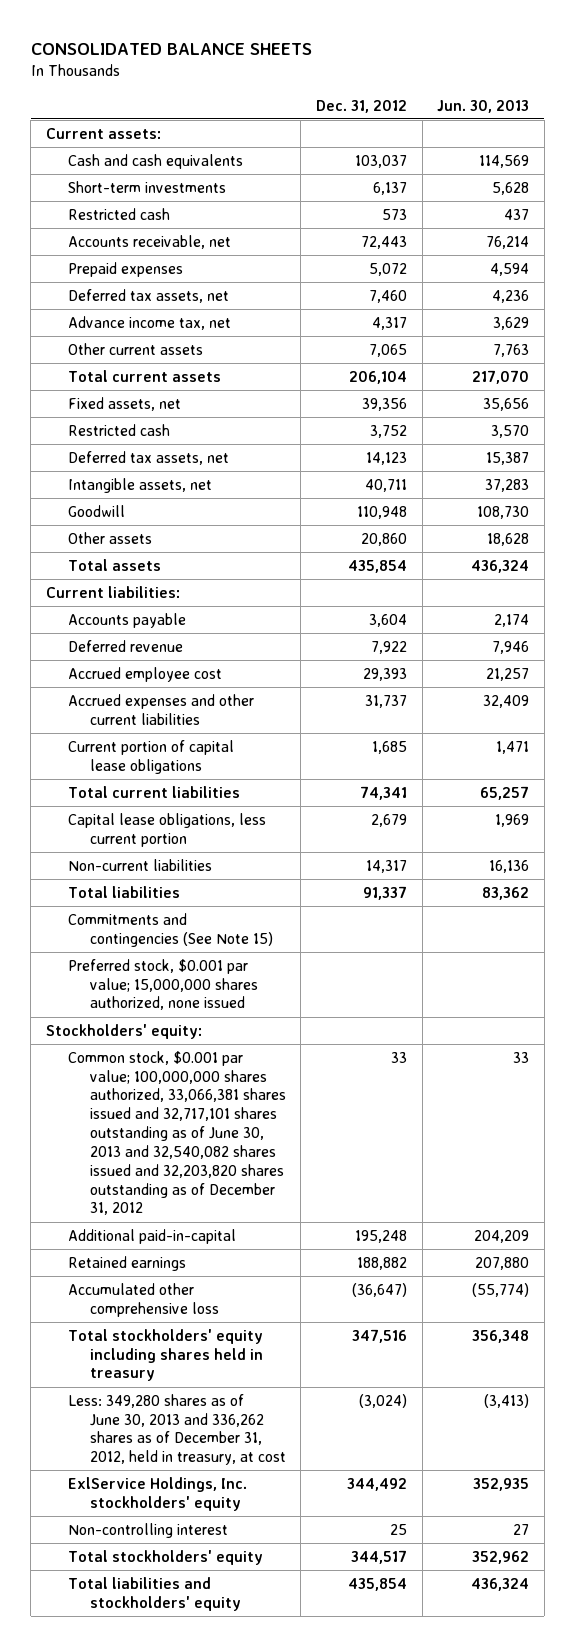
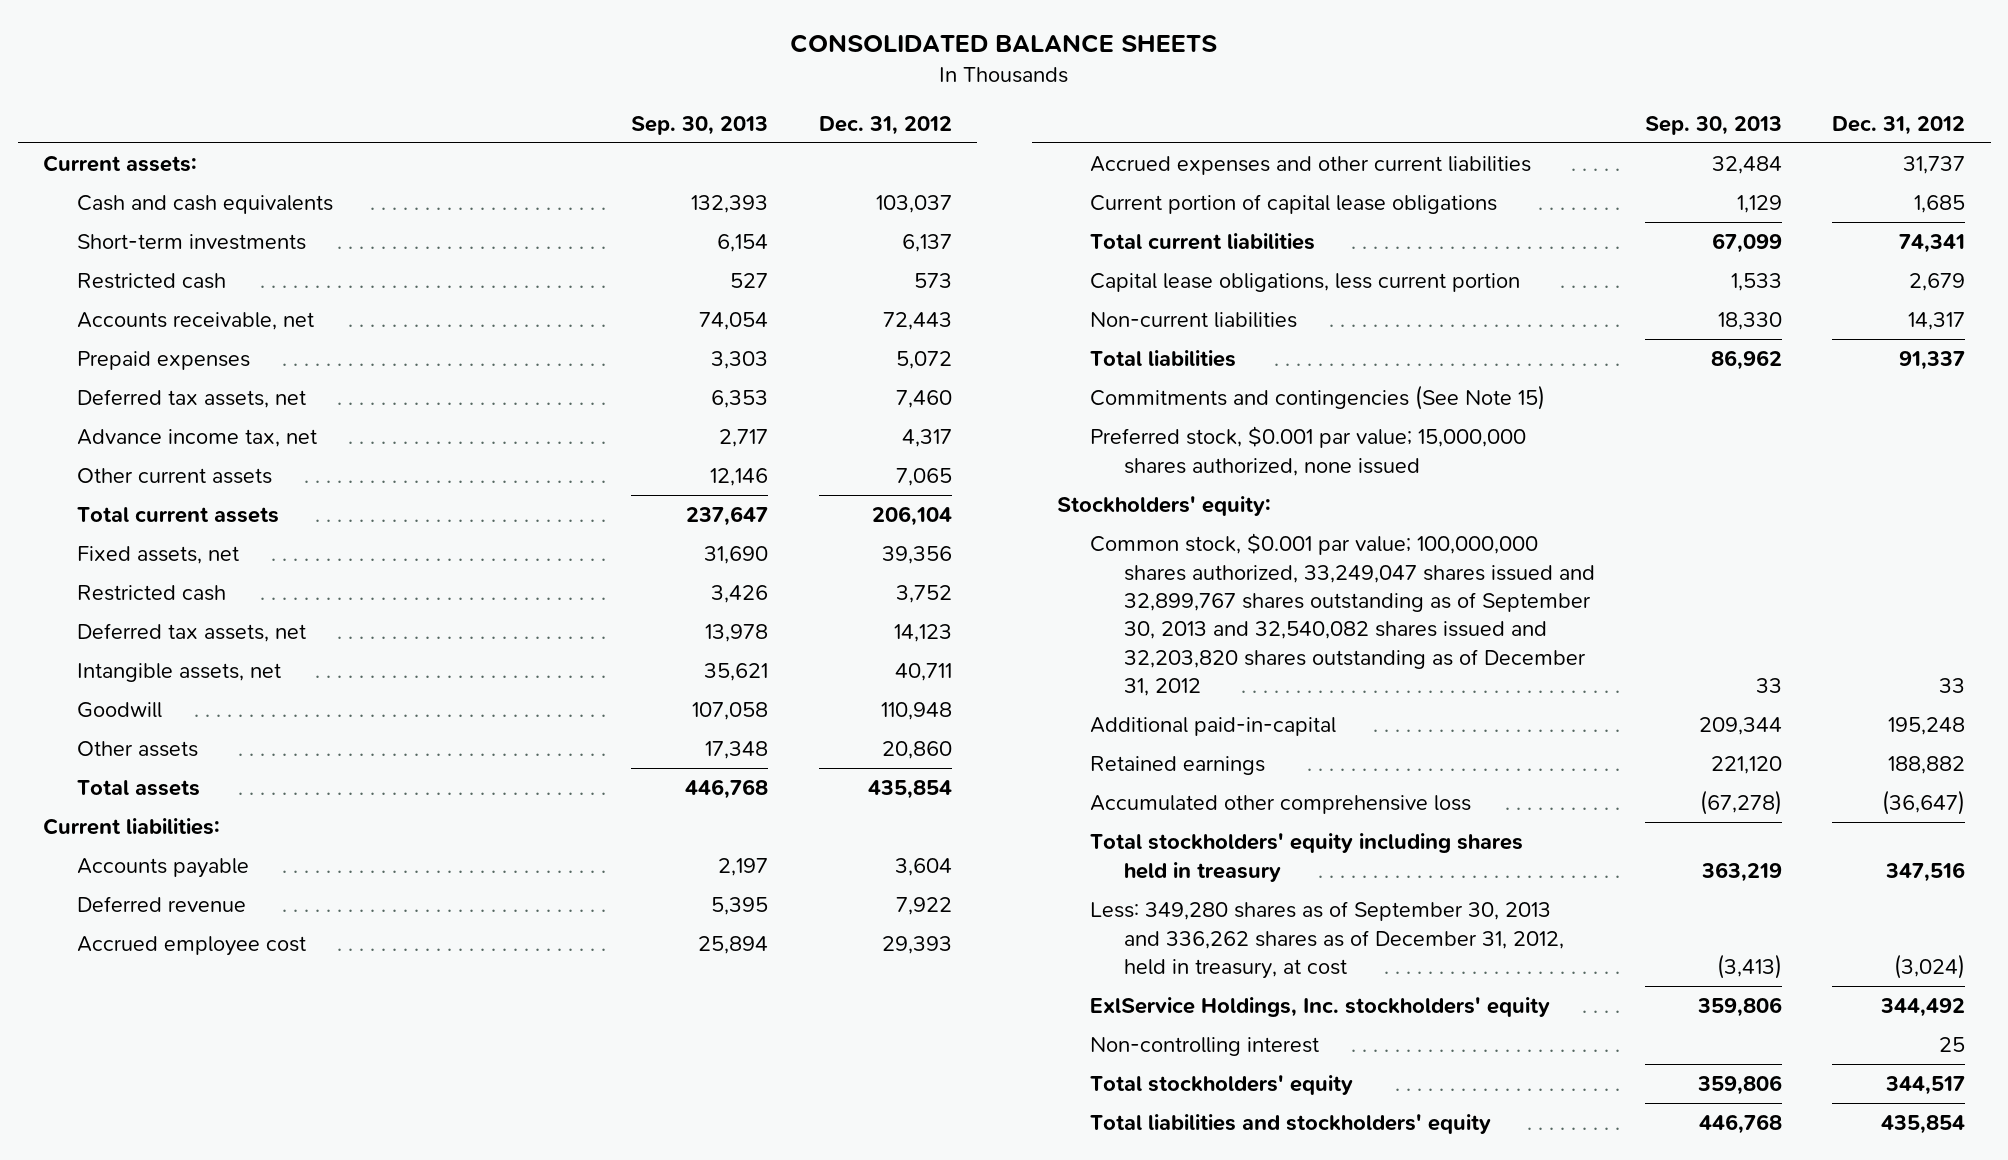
- | Dec. 31, 2012 | Jun. 30, 2013
+ | Sep. 30, 2013 | Dec. 31, 2012
- Common stock, $0.001 par value; 100,000,000 shares authorized, 33,066,381 shares issued and 32,717,101 shares outstanding as of June 30, 2013 and 32,540,082 shares issued and 32,203,820 shares outstanding as of December 31, 2012 | 33 | 33
+ Common stock, $0.001 par value; 100,000,000 shares authorized, 33,249,047 shares issued and 32,899,767 shares outstanding as of September 30, 2013 and 32,540,082 shares issued and 32,203,820 shares outstanding as of December 31, 2012 | 33 | 33
- Less: 349,280 shares as of June 30, 2013 and 336,262 shares as of December 31, 2012, held in treasury, at cost | (3,024) | (3,413)
+ Less: 349,280 shares as of September 30, 2013 and 336,262 shares as of December 31, 2012, held in treasury, at cost | (3,413) | (3,024)

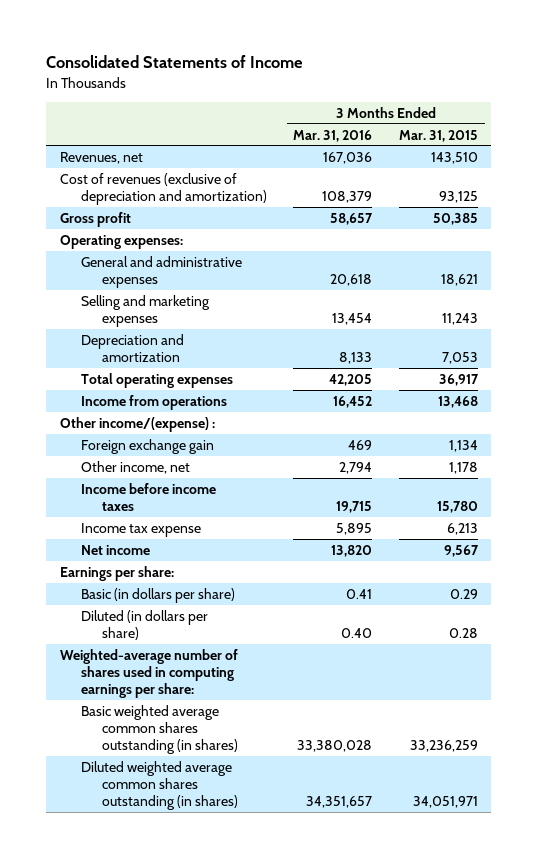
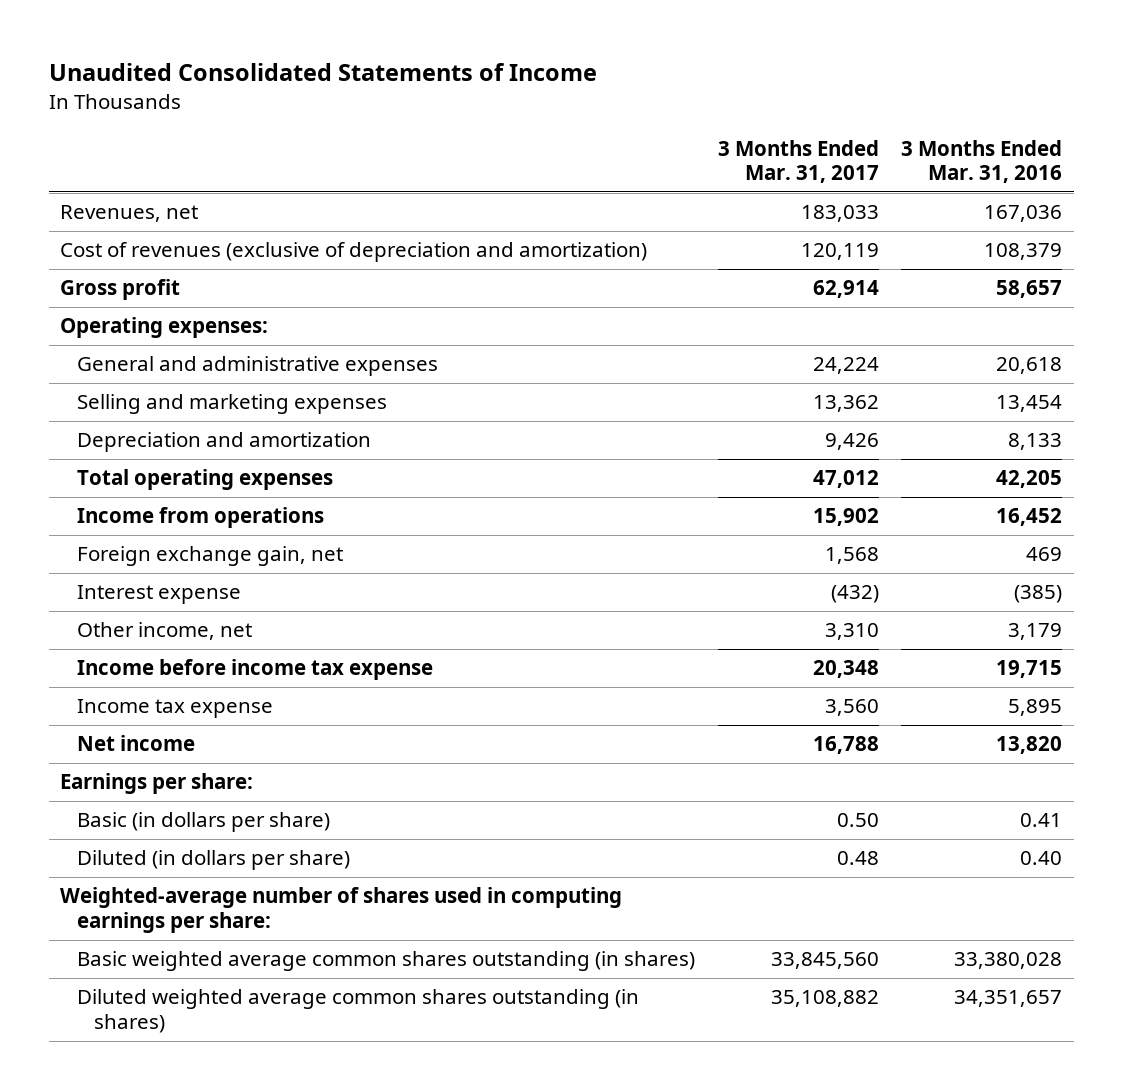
- Consolidated Statements of Income
+ Unaudited Consolidated Statements of Income
- | 3 Months Ended Mar. 31, 2016 | 3 Months Ended Mar. 31, 2015
+ | 3 Months Ended Mar. 31, 2017 | 3 Months Ended Mar. 31, 2016
- Other income/(expense) :
- Foreign exchange gain | 469 | 1,134
- Other income, net | 2,794 | 1,178
- Income before income taxes | 19,715 | 15,780
+ Foreign exchange gain, net | 1,568 | 469
+ Interest expense | (432) | (385)
+ Other income, net | 3,310 | 3,179
+ Income before income tax expense | 20,348 | 19,715

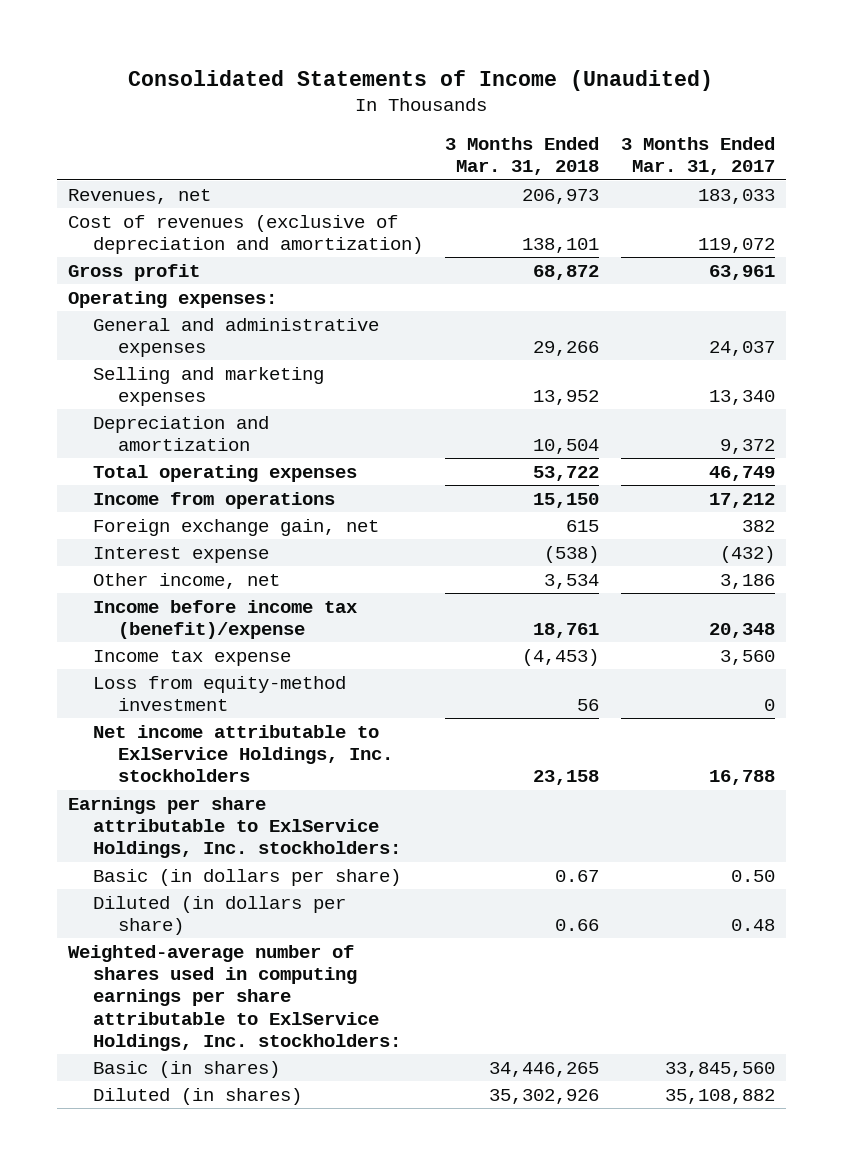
- Unaudited Consolidated Statements of Income
+ Consolidated Statements of Income (Unaudited)
- | 3 Months Ended Mar. 31, 2017 | 3 Months Ended Mar. 31, 2016
+ | 3 Months Ended Mar. 31, 2018 | 3 Months Ended Mar. 31, 2017
- Cost of revenues (exclusive of depreciation and amortization) | 120,119 | 108,379
- Gross profit | 62,914 | 58,657
+ Cost of revenues (exclusive of depreciation and amortization) | 138,101 | 119,072
+ Gross profit | 68,872 | 63,961
- General and administrative expenses | 24,224 | 20,618
- Selling and marketing expenses | 13,362 | 13,454
- Depreciation and amortization | 9,426 | 8,133
- Total operating expenses | 47,012 | 42,205
- Income from operations | 15,902 | 16,452
- Foreign exchange gain, net | 1,568 | 469
+ General and administrative expenses | 29,266 | 24,037
+ Selling and marketing expenses | 13,952 | 13,340
+ Depreciation and amortization | 10,504 | 9,372
+ Total operating expenses | 53,722 | 46,749
+ Income from operations | 15,150 | 17,212
+ Foreign exchange gain, net | 615 | 382
- Other income, net | 3,310 | 3,179
- Income before income tax expense | 20,348 | 19,715
+ Other income, net | 3,534 | 3,186
+ Income before income tax (benefit)/expense | 18,761 | 20,348
- Net income | 16,788 | 13,820
- Earnings per share:
+ Loss from equity-method investment | 56 | 0
+ Net income attributable to ExlService Holdings, Inc. stockholders | 23,158 | 16,788
+ Earnings per share attributable to ExlService Holdings, Inc. stockholders:
- Weighted-average number of shares used in computing earnings per share:
- Basic weighted average common shares outstanding (in shares) | 33,845,560 | 33,380,028
- Diluted weighted average common shares outstanding (in shares) | 35,108,882 | 34,351,657
+ Weighted-average number of shares used in computing earnings per share attributable to ExlService Holdings, Inc. stockholders:
+ Basic (in shares) | 34,446,265 | 33,845,560
+ Diluted (in shares) | 35,302,926 | 35,108,882

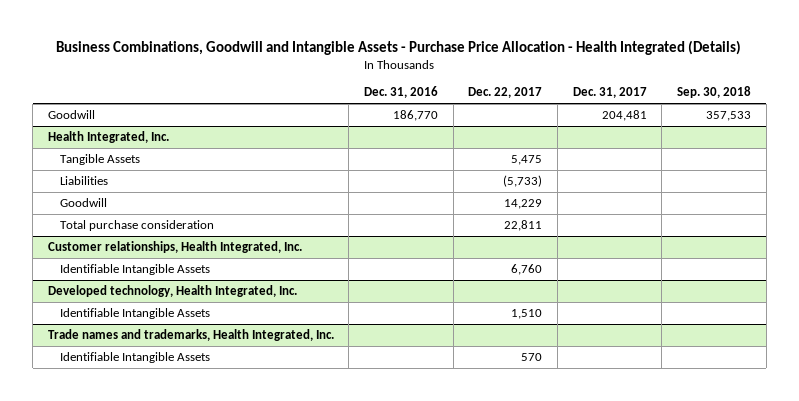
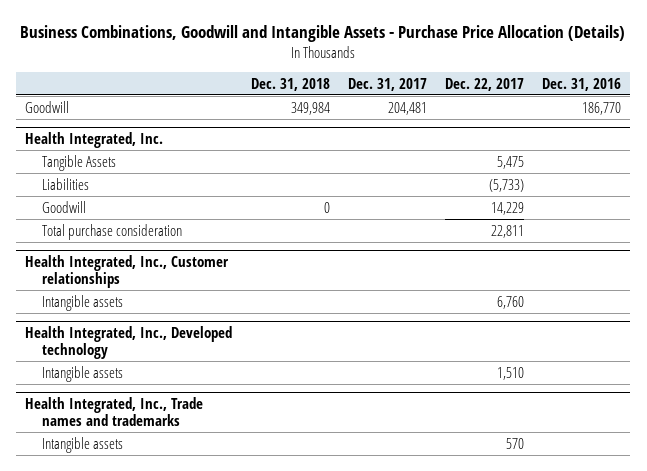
- Business Combinations, Goodwill and Intangible Assets - Purchase Price Allocation - Health Integrated (Details)
+ Business Combinations, Goodwill and Intangible Assets - Purchase Price Allocation (Details)
- | Dec. 31, 2016 | Dec. 22, 2017 | Dec. 31, 2017 | Sep. 30, 2018
+ | Dec. 31, 2018 | Dec. 31, 2017 | Dec. 22, 2017 | Dec. 31, 2016
- Customer relationships, Health Integrated, Inc.
- Identifiable Intangible Assets | | 6,760 | |
- Developed technology, Health Integrated, Inc.
- Identifiable Intangible Assets | | 1,510 | |
- Trade names and trademarks, Health Integrated, Inc.
- Identifiable Intangible Assets | | 570 | |
+ Health Integrated, Inc., Customer relationships
+ Intangible assets | | | 6,760 |
+ Health Integrated, Inc., Developed technology
+ Intangible assets | | | 1,510 |
+ Health Integrated, Inc., Trade names and trademarks
+ Intangible assets | | | 570 |

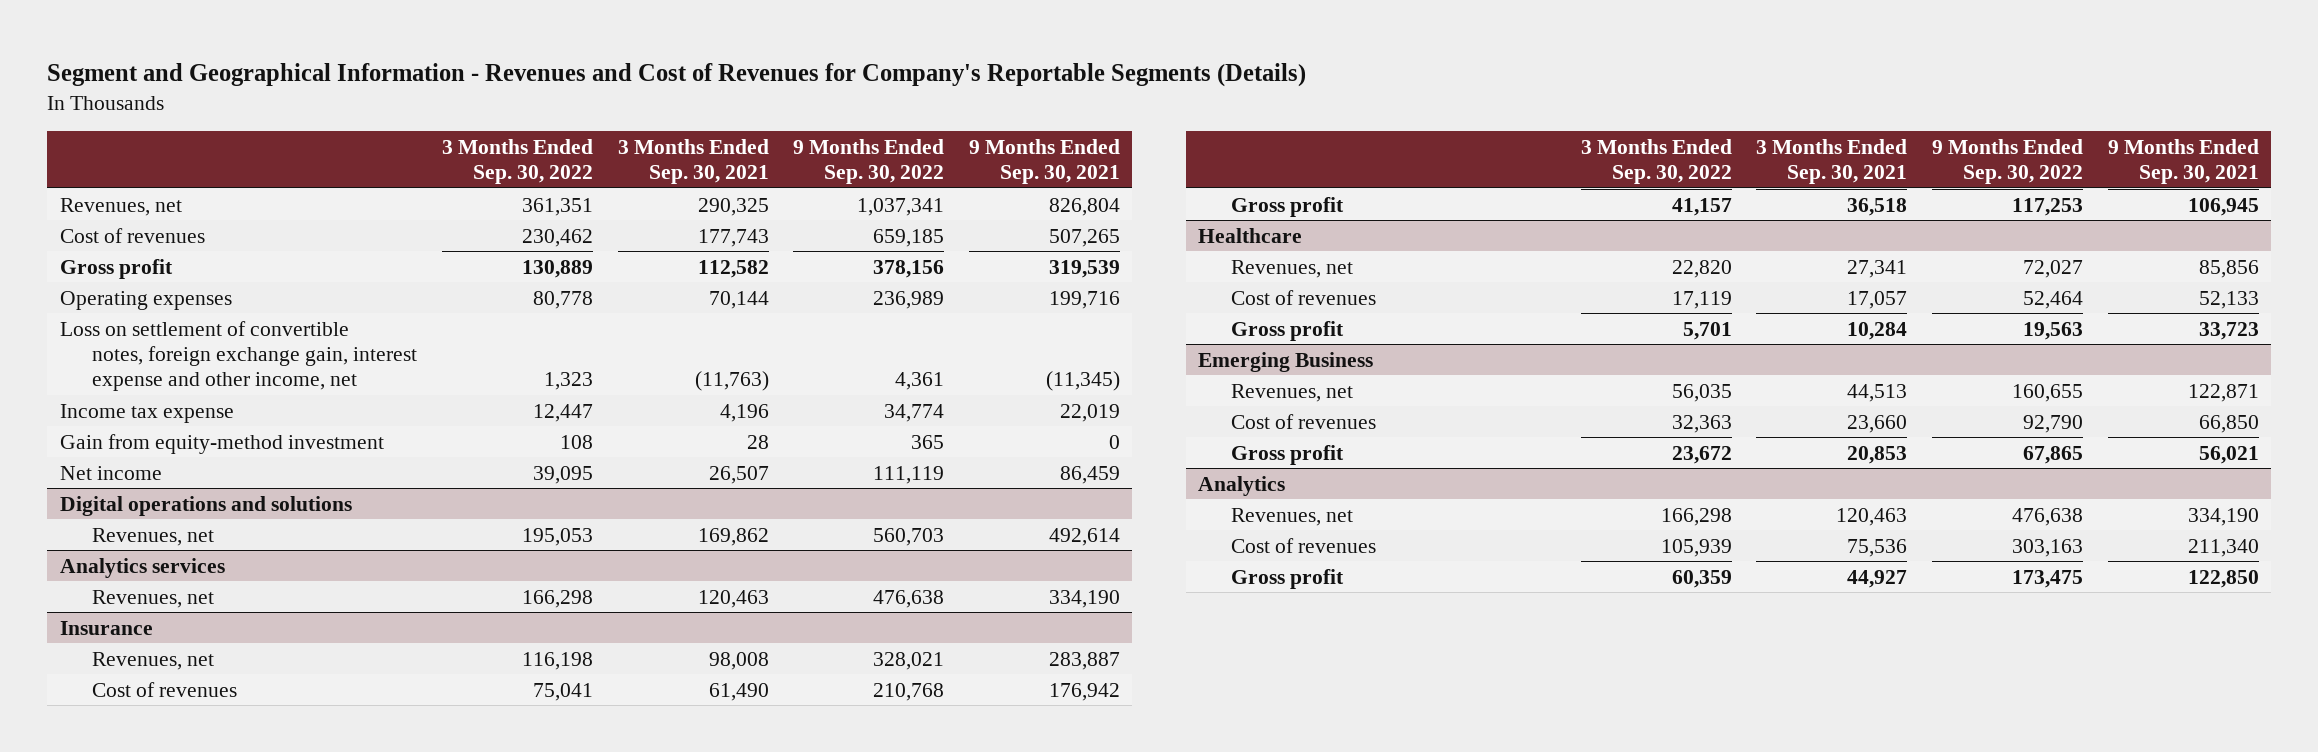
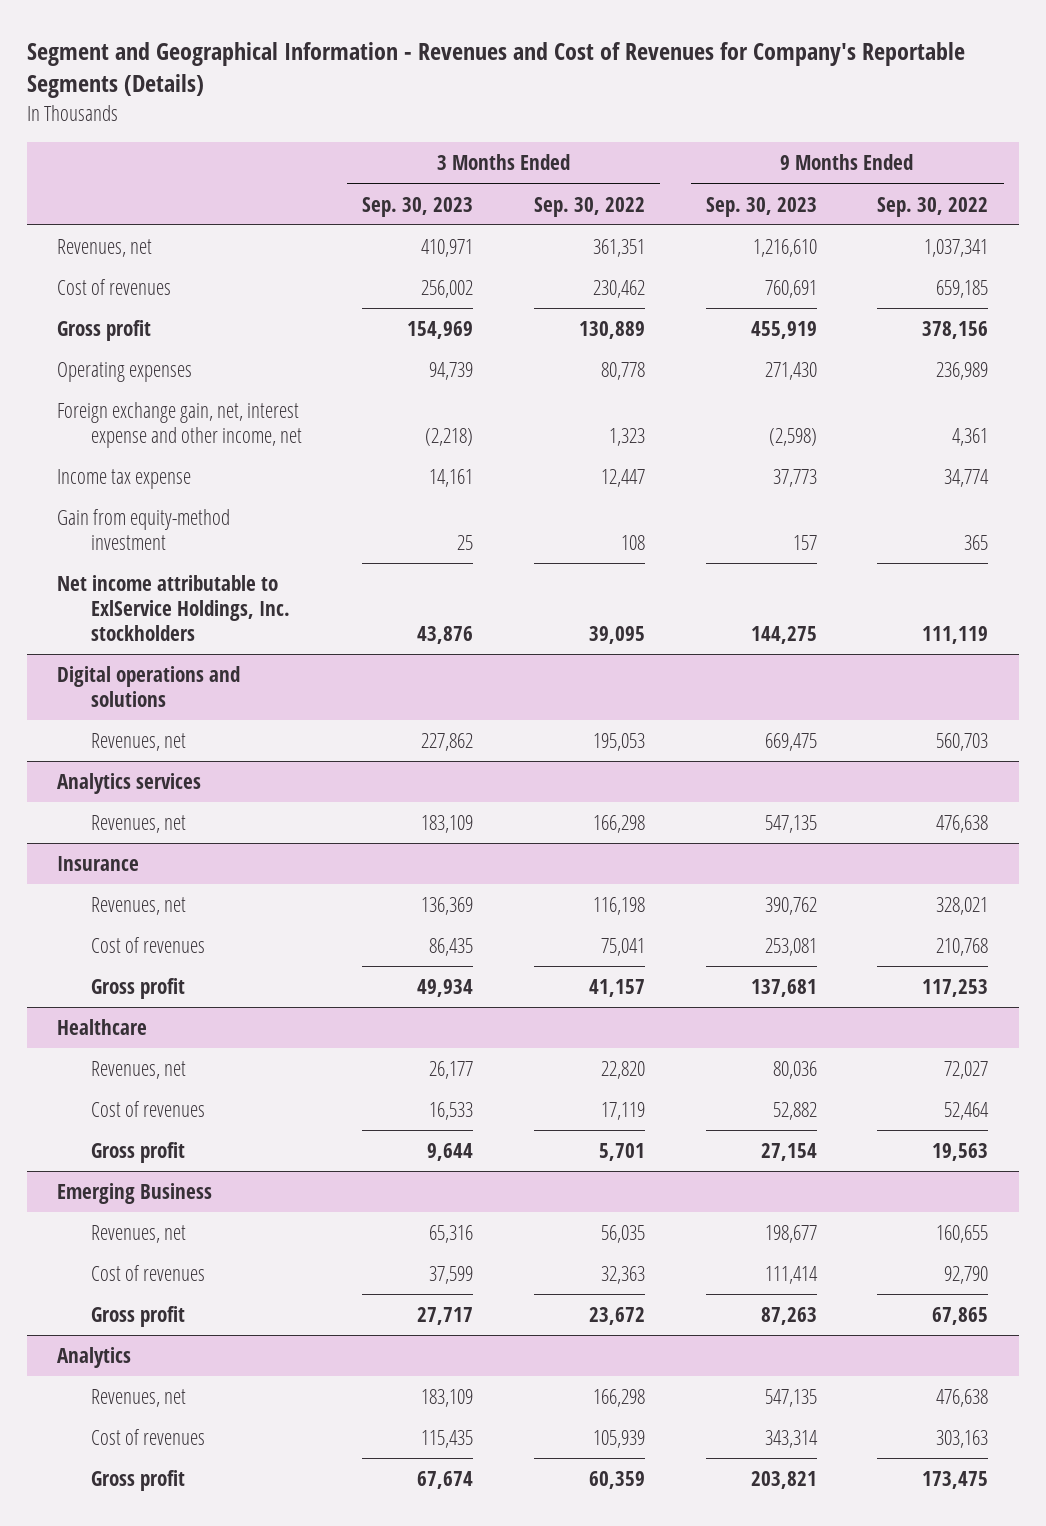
- | 3 Months Ended Sep. 30, 2022 | 3 Months Ended Sep. 30, 2021 | 9 Months Ended Sep. 30, 2022 | 9 Months Ended Sep. 30, 2021
+ | 3 Months Ended Sep. 30, 2023 | 3 Months Ended Sep. 30, 2022 | 9 Months Ended Sep. 30, 2023 | 9 Months Ended Sep. 30, 2022
- Loss on settlement of convertible notes, foreign exchange gain, interest expense and other income, net | 1,323 | (11,763) | 4,361 | (11,345)
+ Foreign exchange gain, net, interest expense and other income, net | (2,218) | 1,323 | (2,598) | 4,361
- Net income | 39,095 | 26,507 | 111,119 | 86,459
+ Net income attributable to ExlService Holdings, Inc. stockholders | 43,876 | 39,095 | 144,275 | 111,119

